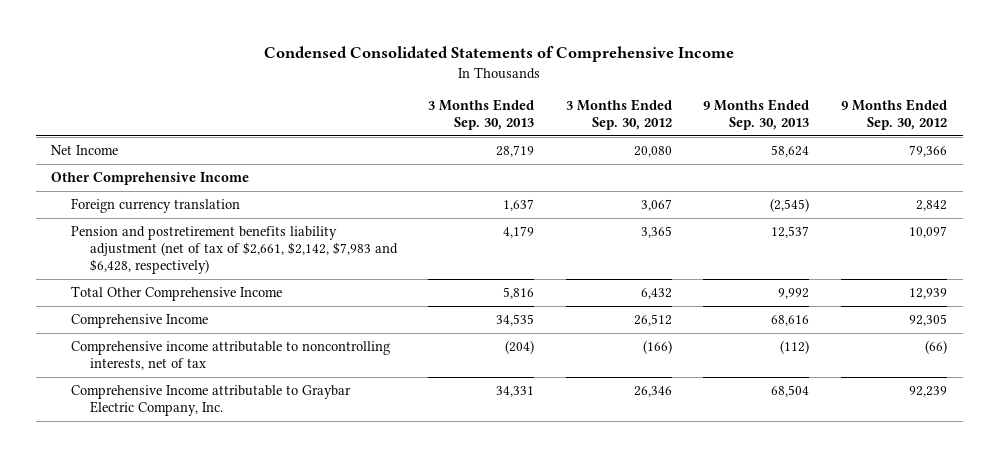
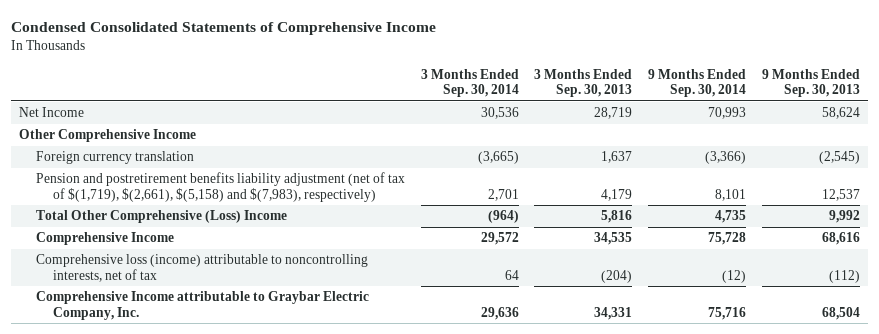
- | 3 Months Ended Sep. 30, 2013 | 3 Months Ended Sep. 30, 2012 | 9 Months Ended Sep. 30, 2013 | 9 Months Ended Sep. 30, 2012
+ | 3 Months Ended Sep. 30, 2014 | 3 Months Ended Sep. 30, 2013 | 9 Months Ended Sep. 30, 2014 | 9 Months Ended Sep. 30, 2013
- Pension and postretirement benefits liability adjustment (net of tax of $2,661, $2,142, $7,983 and $6,428, respectively) | 4,179 | 3,365 | 12,537 | 10,097
- Total Other Comprehensive Income | 5,816 | 6,432 | 9,992 | 12,939
+ Pension and postretirement benefits liability adjustment (net of tax of $(1,719), $(2,661), $(5,158) and $(7,983), respectively) | 2,701 | 4,179 | 8,101 | 12,537
+ Total Other Comprehensive (Loss) Income | (964) | 5,816 | 4,735 | 9,992
- Comprehensive income attributable to noncontrolling interests, net of tax | (204) | (166) | (112) | (66)
+ Comprehensive loss (income) attributable to noncontrolling interests, net of tax | 64 | (204) | (12) | (112)

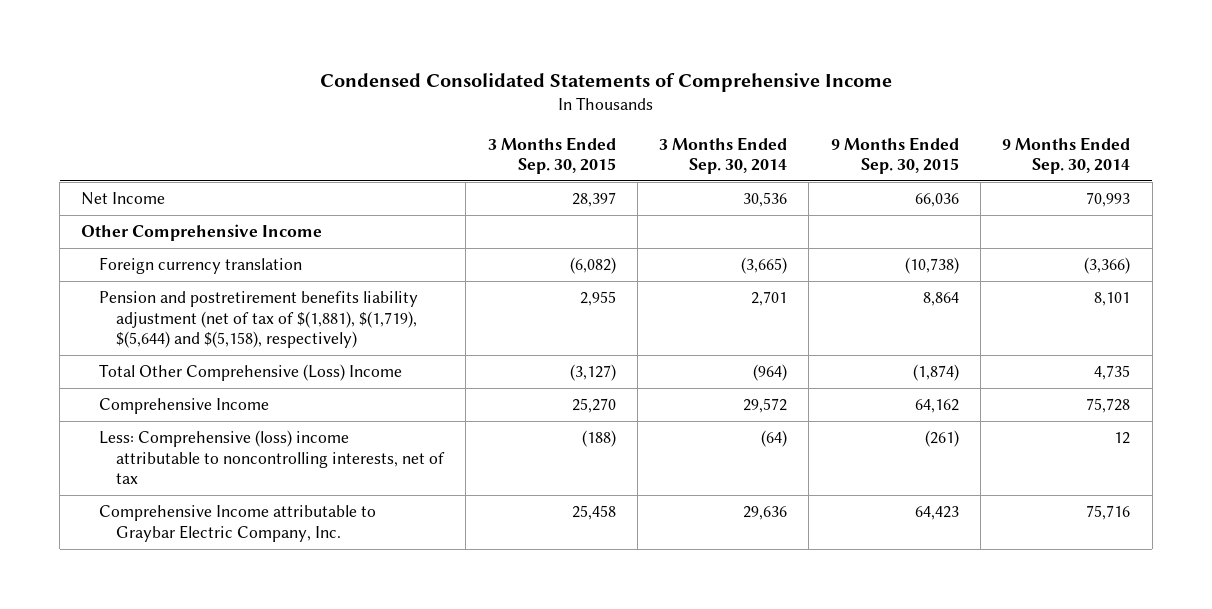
- | 3 Months Ended Sep. 30, 2014 | 3 Months Ended Sep. 30, 2013 | 9 Months Ended Sep. 30, 2014 | 9 Months Ended Sep. 30, 2013
+ | 3 Months Ended Sep. 30, 2015 | 3 Months Ended Sep. 30, 2014 | 9 Months Ended Sep. 30, 2015 | 9 Months Ended Sep. 30, 2014
- Pension and postretirement benefits liability adjustment (net of tax of $(1,719), $(2,661), $(5,158) and $(7,983), respectively) | 2,701 | 4,179 | 8,101 | 12,537
+ Pension and postretirement benefits liability adjustment (net of tax of $(1,881), $(1,719), $(5,644) and $(5,158), respectively) | 2,955 | 2,701 | 8,864 | 8,101
- Comprehensive loss (income) attributable to noncontrolling interests, net of tax | 64 | (204) | (12) | (112)
+ Less: Comprehensive (loss) income attributable to noncontrolling interests, net of tax | (188) | (64) | (261) | 12

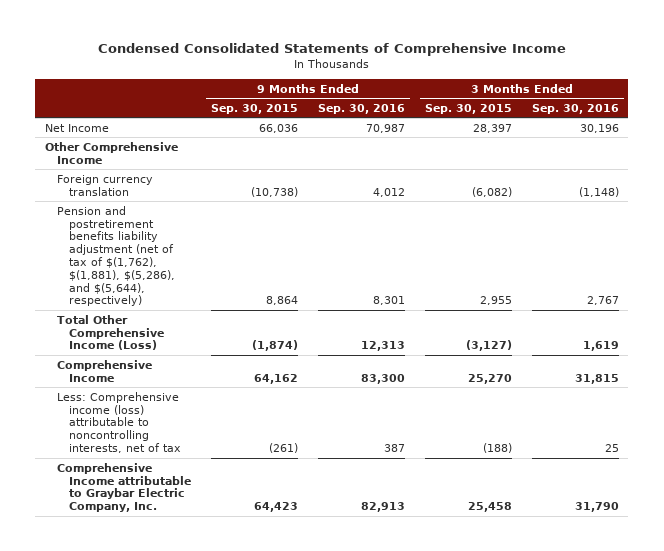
- | 3 Months Ended Sep. 30, 2015 | 3 Months Ended Sep. 30, 2014 | 9 Months Ended Sep. 30, 2015 | 9 Months Ended Sep. 30, 2014
+ | 9 Months Ended Sep. 30, 2015 | 9 Months Ended Sep. 30, 2016 | 3 Months Ended Sep. 30, 2015 | 3 Months Ended Sep. 30, 2016
- Pension and postretirement benefits liability adjustment (net of tax of $(1,881), $(1,719), $(5,644) and $(5,158), respectively) | 2,955 | 2,701 | 8,864 | 8,101
- Total Other Comprehensive (Loss) Income | (3,127) | (964) | (1,874) | 4,735
+ Pension and postretirement benefits liability adjustment (net of tax of $(1,762), $(1,881), $(5,286), and $(5,644), respectively) | 8,864 | 8,301 | 2,955 | 2,767
+ Total Other Comprehensive Income (Loss) | (1,874) | 12,313 | (3,127) | 1,619
- Less: Comprehensive (loss) income attributable to noncontrolling interests, net of tax | (188) | (64) | (261) | 12
+ Less: Comprehensive income (loss) attributable to noncontrolling interests, net of tax | (261) | 387 | (188) | 25

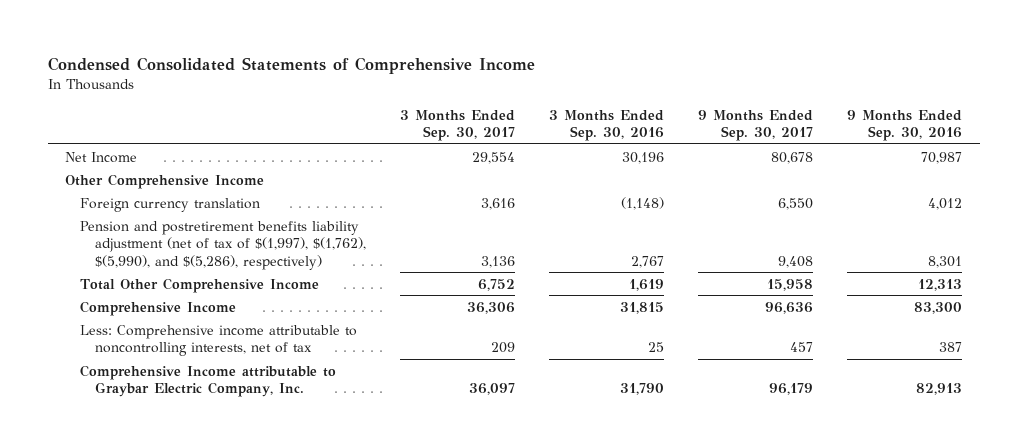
- | 9 Months Ended Sep. 30, 2015 | 9 Months Ended Sep. 30, 2016 | 3 Months Ended Sep. 30, 2015 | 3 Months Ended Sep. 30, 2016
+ | 3 Months Ended Sep. 30, 2017 | 3 Months Ended Sep. 30, 2016 | 9 Months Ended Sep. 30, 2017 | 9 Months Ended Sep. 30, 2016
- Pension and postretirement benefits liability adjustment (net of tax of $(1,762), $(1,881), $(5,286), and $(5,644), respectively) | 8,864 | 8,301 | 2,955 | 2,767
- Total Other Comprehensive Income (Loss) | (1,874) | 12,313 | (3,127) | 1,619
+ Pension and postretirement benefits liability adjustment (net of tax of $(1,997), $(1,762), $(5,990), and $(5,286), respectively) | 3,136 | 2,767 | 9,408 | 8,301
+ Total Other Comprehensive Income | 6,752 | 1,619 | 15,958 | 12,313
- Less: Comprehensive income (loss) attributable to noncontrolling interests, net of tax | (261) | 387 | (188) | 25
+ Less: Comprehensive income attributable to noncontrolling interests, net of tax | 209 | 25 | 457 | 387

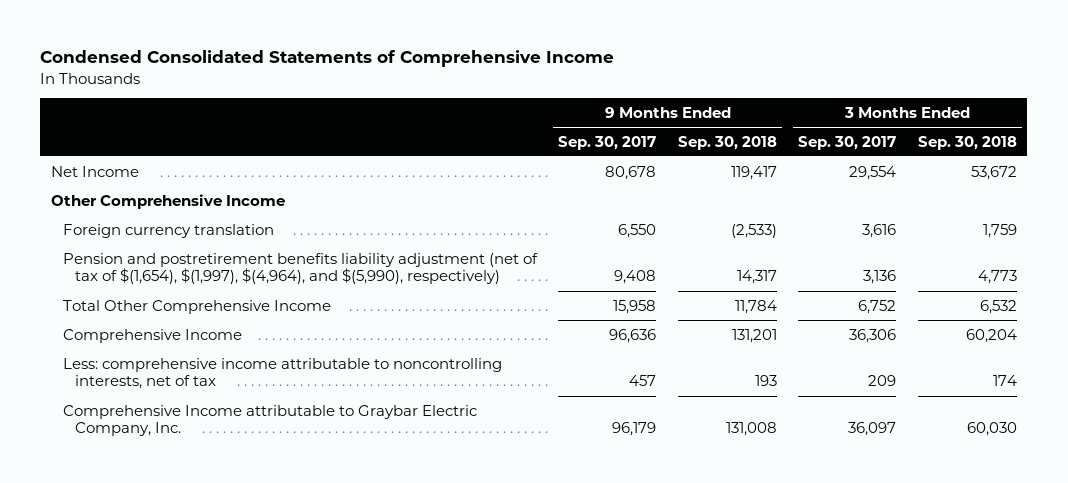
- | 3 Months Ended Sep. 30, 2017 | 3 Months Ended Sep. 30, 2016 | 9 Months Ended Sep. 30, 2017 | 9 Months Ended Sep. 30, 2016
+ | 9 Months Ended Sep. 30, 2017 | 9 Months Ended Sep. 30, 2018 | 3 Months Ended Sep. 30, 2017 | 3 Months Ended Sep. 30, 2018
- Pension and postretirement benefits liability adjustment (net of tax of $(1,997), $(1,762), $(5,990), and $(5,286), respectively) | 3,136 | 2,767 | 9,408 | 8,301
+ Pension and postretirement benefits liability adjustment (net of tax of $(1,654), $(1,997), $(4,964), and $(5,990), respectively) | 9,408 | 14,317 | 3,136 | 4,773
- Less: Comprehensive income attributable to noncontrolling interests, net of tax | 209 | 25 | 457 | 387
+ Less: comprehensive income attributable to noncontrolling interests, net of tax | 457 | 193 | 209 | 174

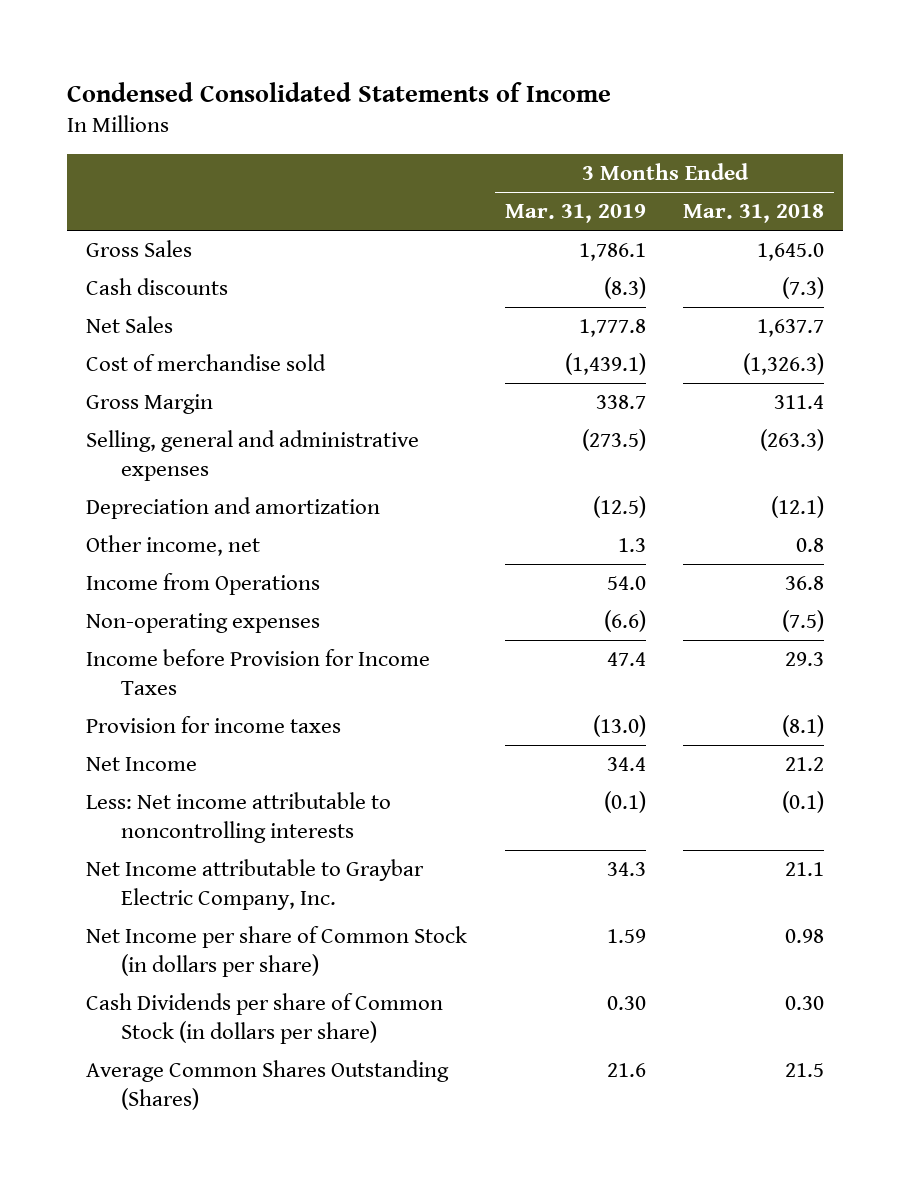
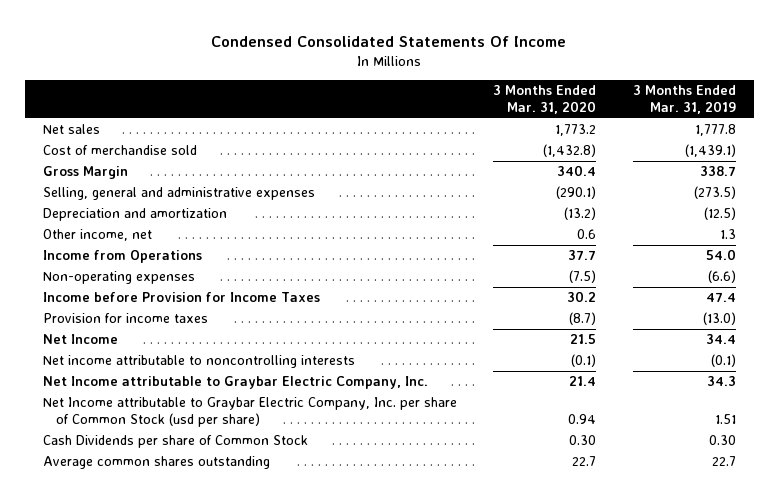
- Condensed Consolidated Statements of Income
+ Condensed Consolidated Statements Of Income
- | 3 Months Ended Mar. 31, 2019 | 3 Months Ended Mar. 31, 2018
+ | 3 Months Ended Mar. 31, 2020 | 3 Months Ended Mar. 31, 2019
- Gross Sales | 1,786.1 | 1,645.0
- Cash discounts | (8.3) | (7.3)
- Net Sales | 1,777.8 | 1,637.7
+ Net sales | 1,773.2 | 1,777.8
- Less: Net income attributable to noncontrolling interests | (0.1) | (0.1)
+ Net income attributable to noncontrolling interests | (0.1) | (0.1)
- Net Income per share of Common Stock (in dollars per share) | 1.59 | 0.98
- Cash Dividends per share of Common Stock (in dollars per share) | 0.30 | 0.30
- Average Common Shares Outstanding (Shares) | 21.6 | 21.5
+ Net Income attributable to Graybar Electric Company, Inc. per share of Common Stock (usd per share) | 0.94 | 1.51
+ Cash Dividends per share of Common Stock | 0.30 | 0.30
+ Average common shares outstanding | 22.7 | 22.7

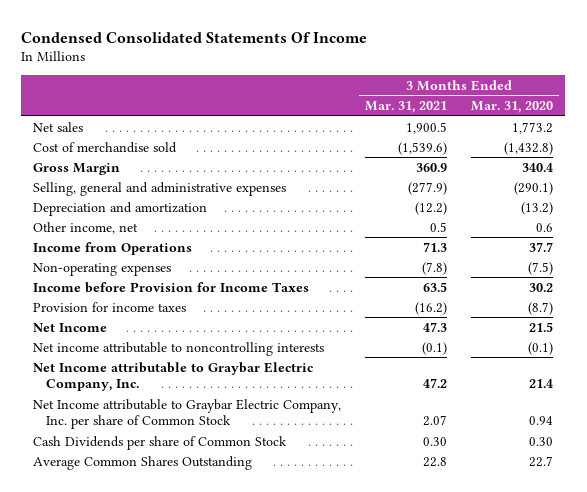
- | 3 Months Ended Mar. 31, 2020 | 3 Months Ended Mar. 31, 2019
+ | 3 Months Ended Mar. 31, 2021 | 3 Months Ended Mar. 31, 2020
- Net Income attributable to Graybar Electric Company, Inc. per share of Common Stock (usd per share) | 0.94 | 1.51
+ Net Income attributable to Graybar Electric Company, Inc. per share of Common Stock | 2.07 | 0.94
- Average common shares outstanding | 22.7 | 22.7
+ Average Common Shares Outstanding | 22.8 | 22.7

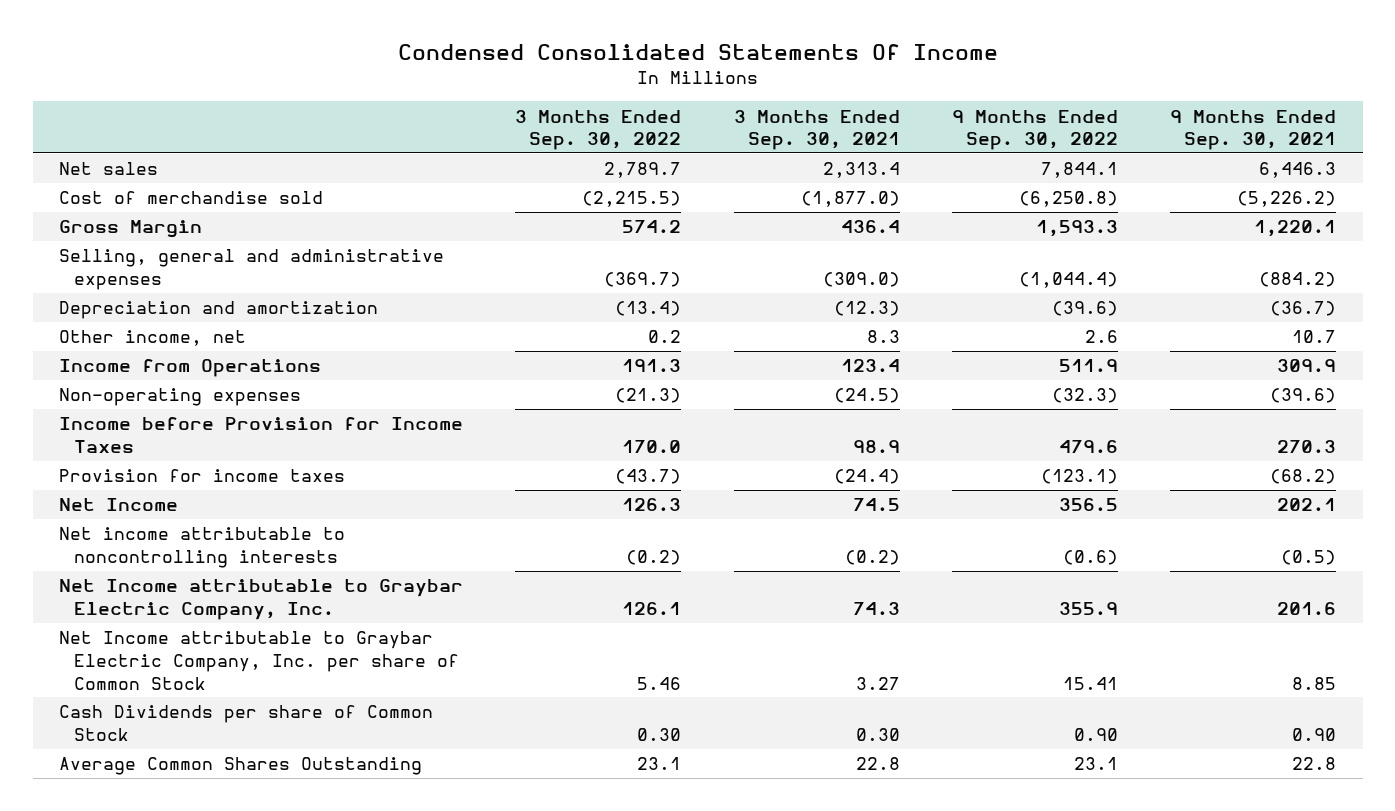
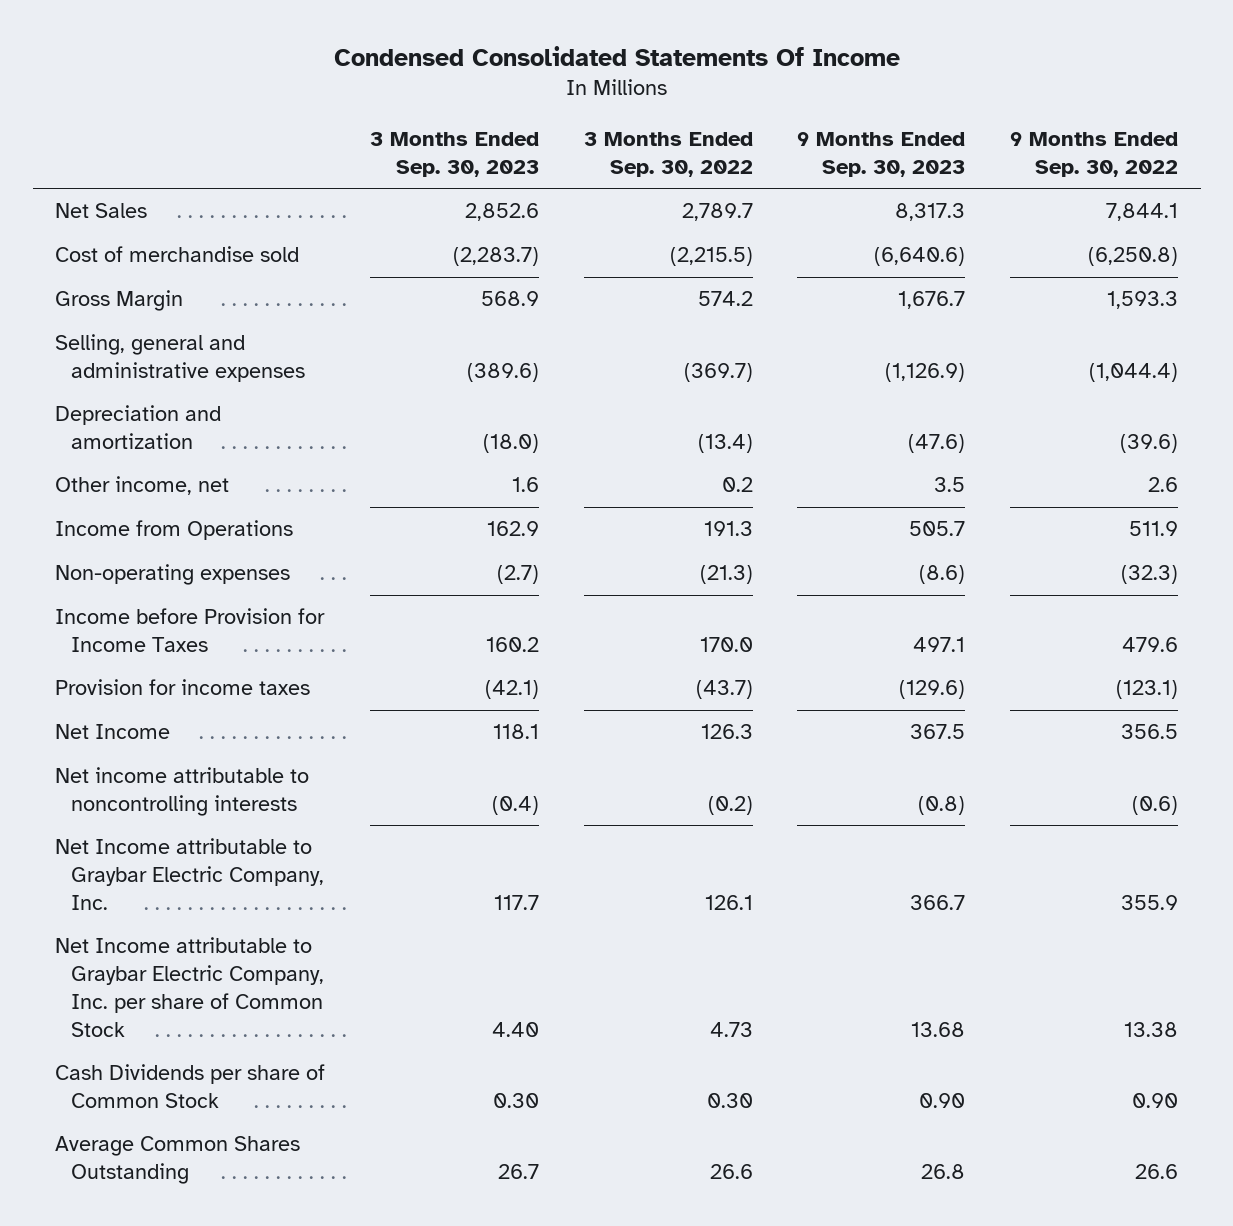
- | 3 Months Ended Sep. 30, 2022 | 3 Months Ended Sep. 30, 2021 | 9 Months Ended Sep. 30, 2022 | 9 Months Ended Sep. 30, 2021
+ | 3 Months Ended Sep. 30, 2023 | 3 Months Ended Sep. 30, 2022 | 9 Months Ended Sep. 30, 2023 | 9 Months Ended Sep. 30, 2022
- Net sales | 2,789.7 | 2,313.4 | 7,844.1 | 6,446.3
+ Net Sales | 2,852.6 | 2,789.7 | 8,317.3 | 7,844.1
- Net Income attributable to Graybar Electric Company, Inc. per share of Common Stock | 5.46 | 3.27 | 15.41 | 8.85
+ Net Income attributable to Graybar Electric Company, Inc. per share of Common Stock | 4.40 | 4.73 | 13.68 | 13.38
- Average Common Shares Outstanding | 23.1 | 22.8 | 23.1 | 22.8
+ Average Common Shares Outstanding | 26.7 | 26.6 | 26.8 | 26.6

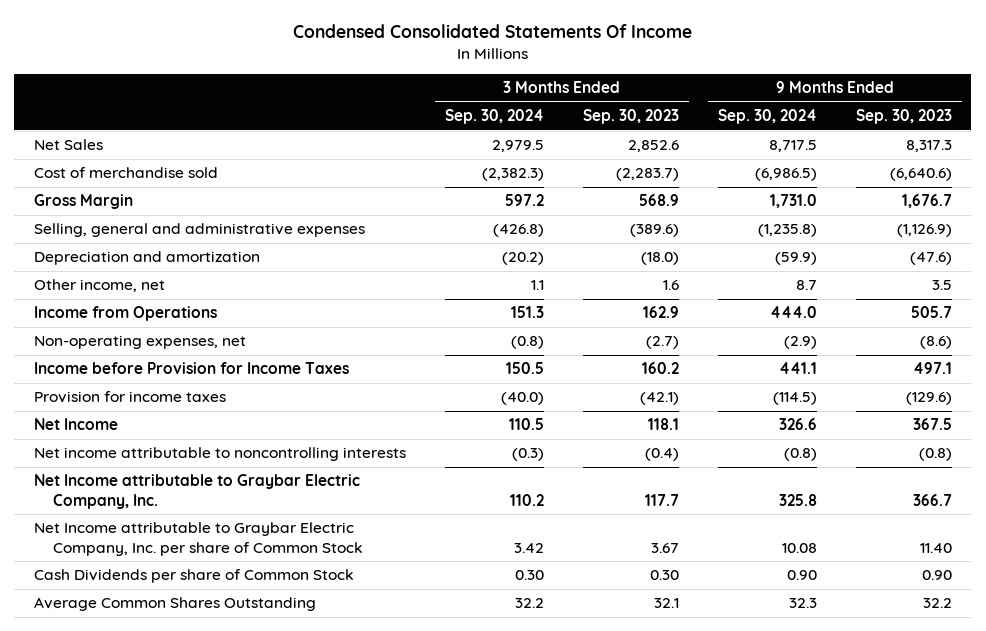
- | 3 Months Ended Sep. 30, 2023 | 3 Months Ended Sep. 30, 2022 | 9 Months Ended Sep. 30, 2023 | 9 Months Ended Sep. 30, 2022
+ | 3 Months Ended Sep. 30, 2024 | 3 Months Ended Sep. 30, 2023 | 9 Months Ended Sep. 30, 2024 | 9 Months Ended Sep. 30, 2023
- Non-operating expenses | (2.7) | (21.3) | (8.6) | (32.3)
+ Non-operating expenses, net | (0.8) | (2.7) | (2.9) | (8.6)
- Net Income attributable to Graybar Electric Company, Inc. per share of Common Stock | 4.40 | 4.73 | 13.68 | 13.38
+ Net Income attributable to Graybar Electric Company, Inc. per share of Common Stock | 3.42 | 3.67 | 10.08 | 11.40
- Average Common Shares Outstanding | 26.7 | 26.6 | 26.8 | 26.6
+ Average Common Shares Outstanding | 32.2 | 32.1 | 32.3 | 32.2

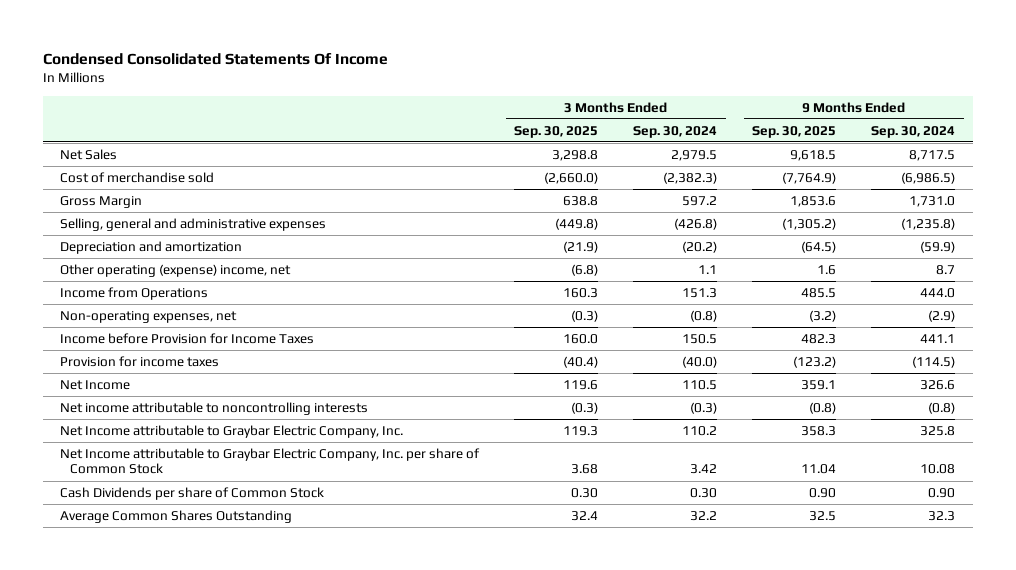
- | 3 Months Ended Sep. 30, 2024 | 3 Months Ended Sep. 30, 2023 | 9 Months Ended Sep. 30, 2024 | 9 Months Ended Sep. 30, 2023
+ | 3 Months Ended Sep. 30, 2025 | 3 Months Ended Sep. 30, 2024 | 9 Months Ended Sep. 30, 2025 | 9 Months Ended Sep. 30, 2024
- Other income, net | 1.1 | 1.6 | 8.7 | 3.5
+ Other operating (expense) income, net | (6.8) | 1.1 | 1.6 | 8.7

